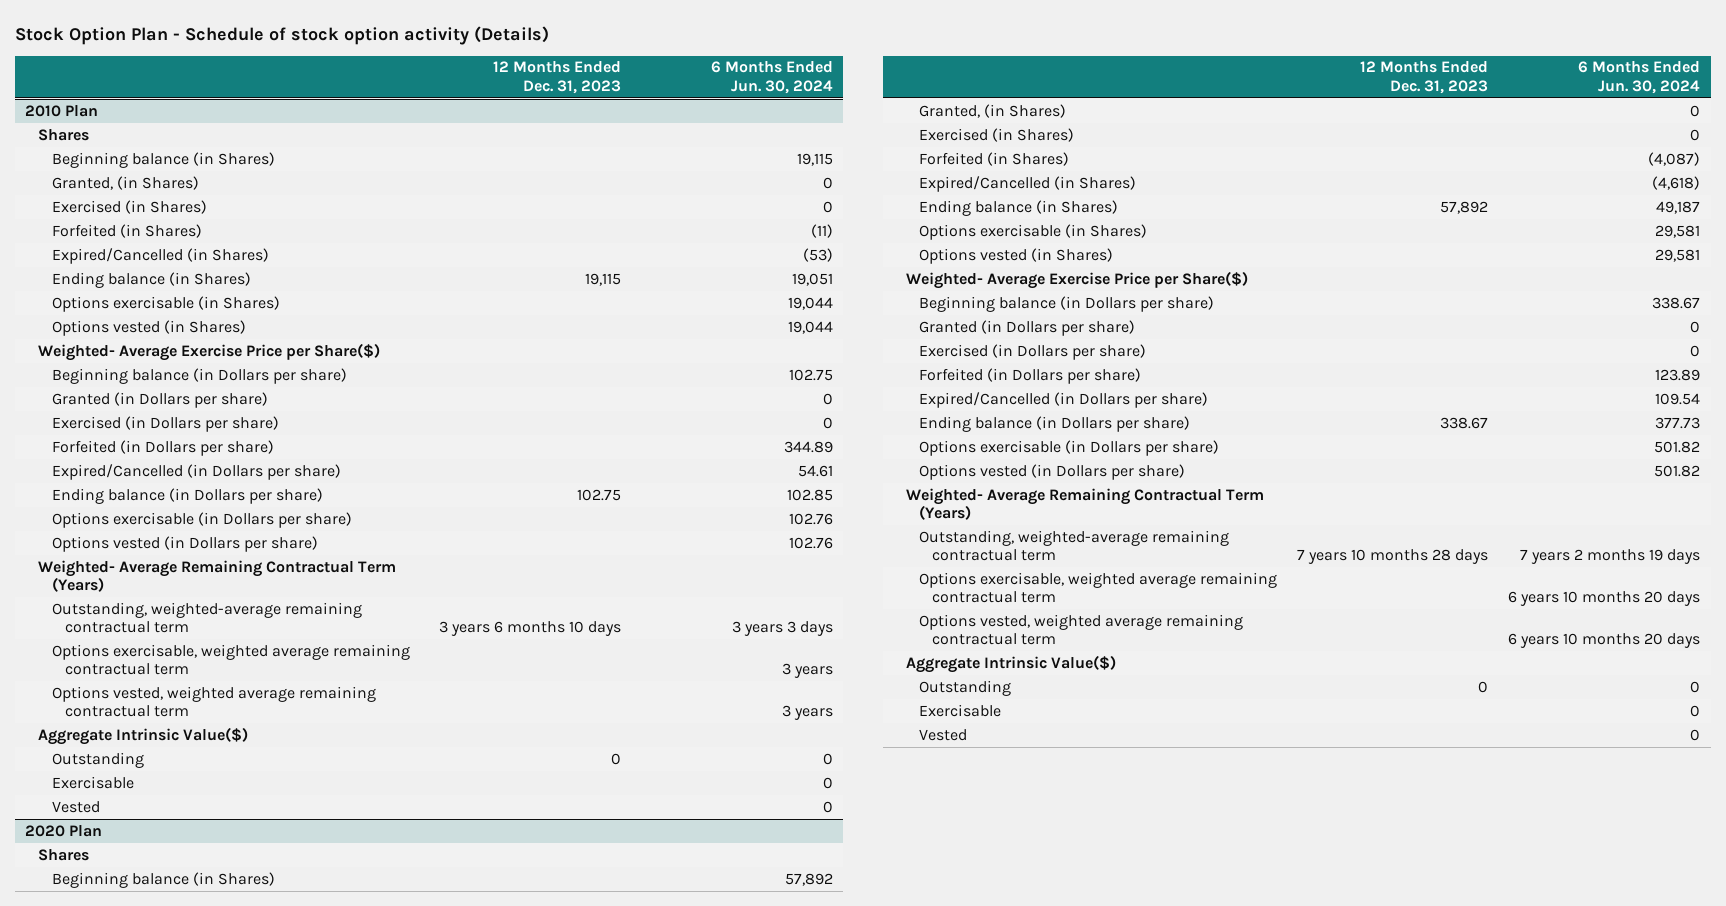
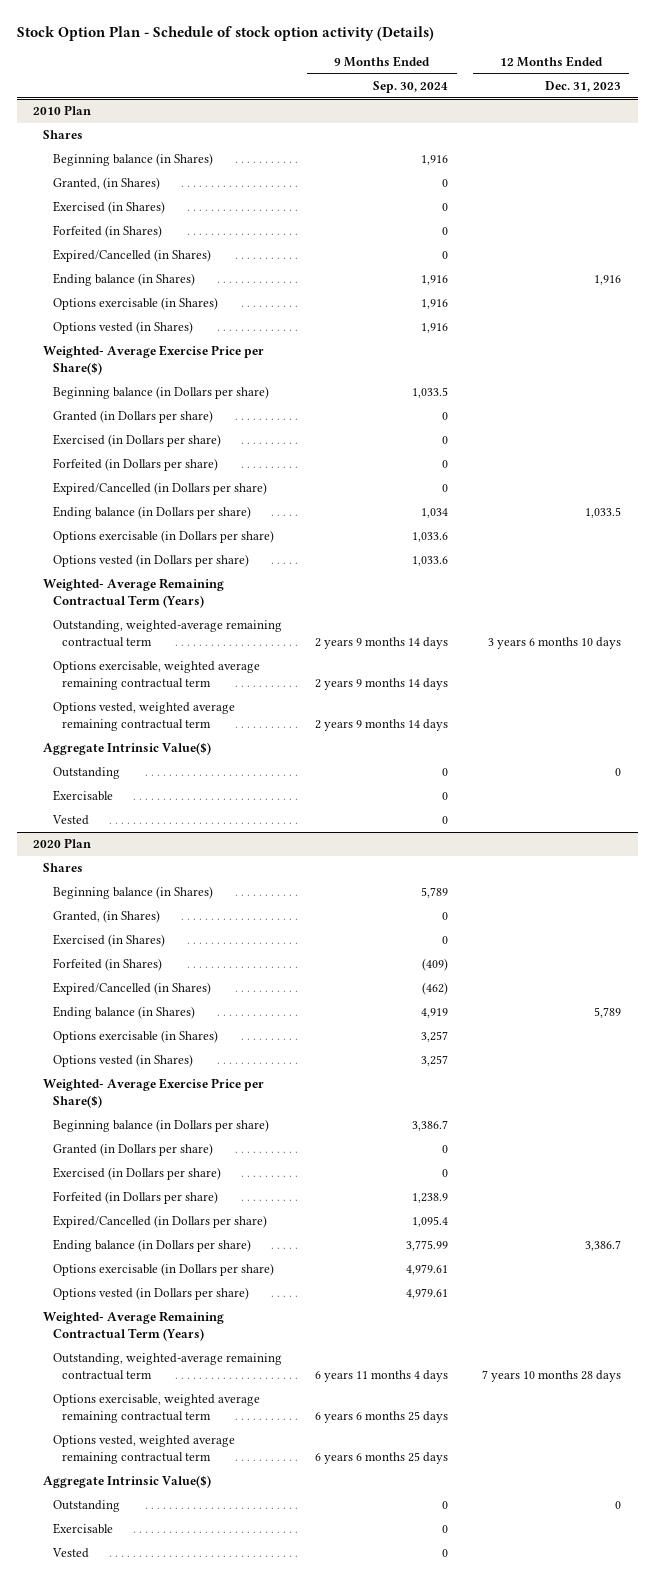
- | 12 Months Ended Dec. 31, 2023 | 6 Months Ended Jun. 30, 2024
+ | 9 Months Ended Sep. 30, 2024 | 12 Months Ended Dec. 31, 2023
@ 2010 Plan
- Ending balance (in Shares) | 19,115 | 19,051
+ Ending balance (in Shares) | 1,916 | 1,916
- Ending balance (in Dollars per share) | 102.75 | 102.85
+ Ending balance (in Dollars per share) | 1,034 | 1,033.5
@ 2020 Plan
- Ending balance (in Shares) | 57,892 | 49,187
+ Ending balance (in Shares) | 4,919 | 5,789
- Ending balance (in Dollars per share) | 338.67 | 377.73
+ Ending balance (in Dollars per share) | 3,775.99 | 3,386.7

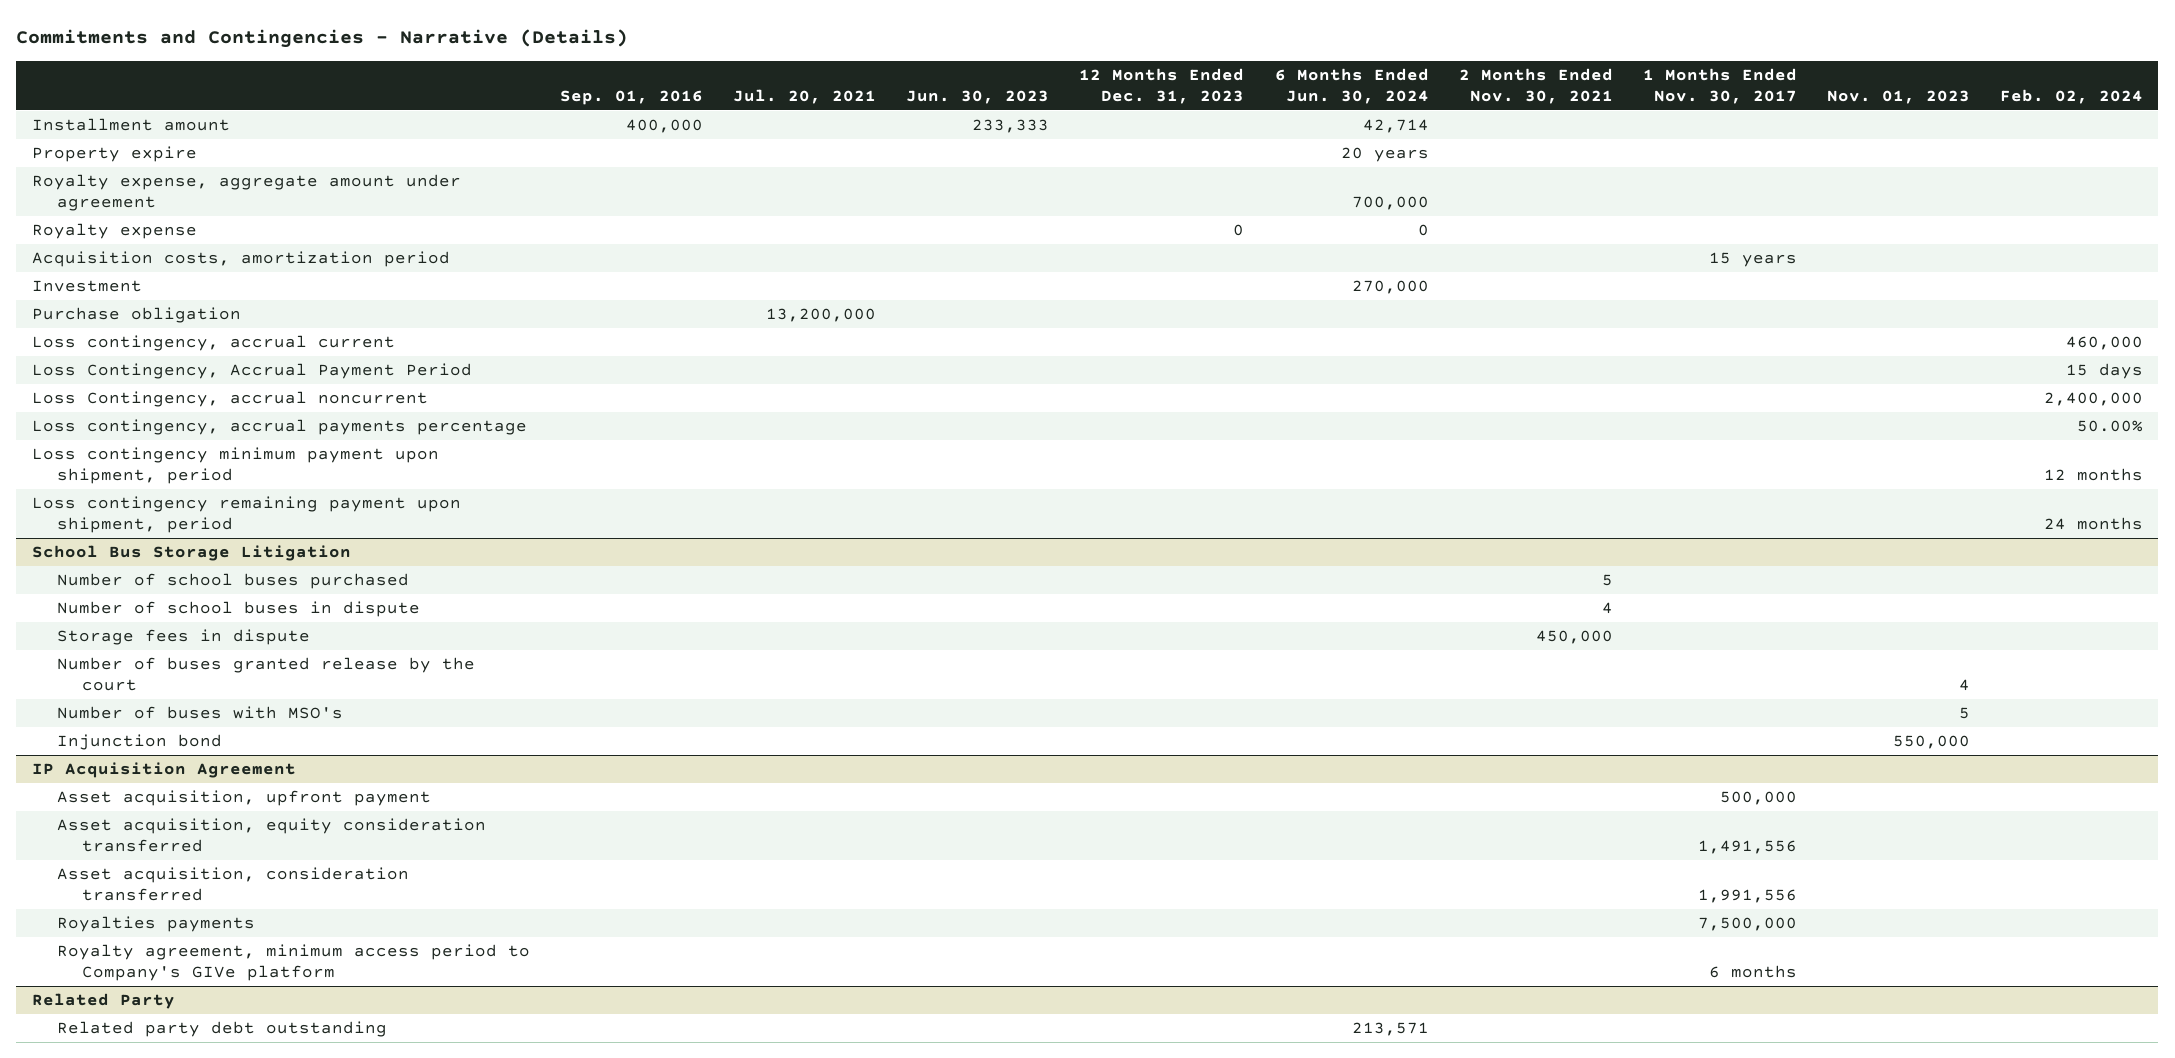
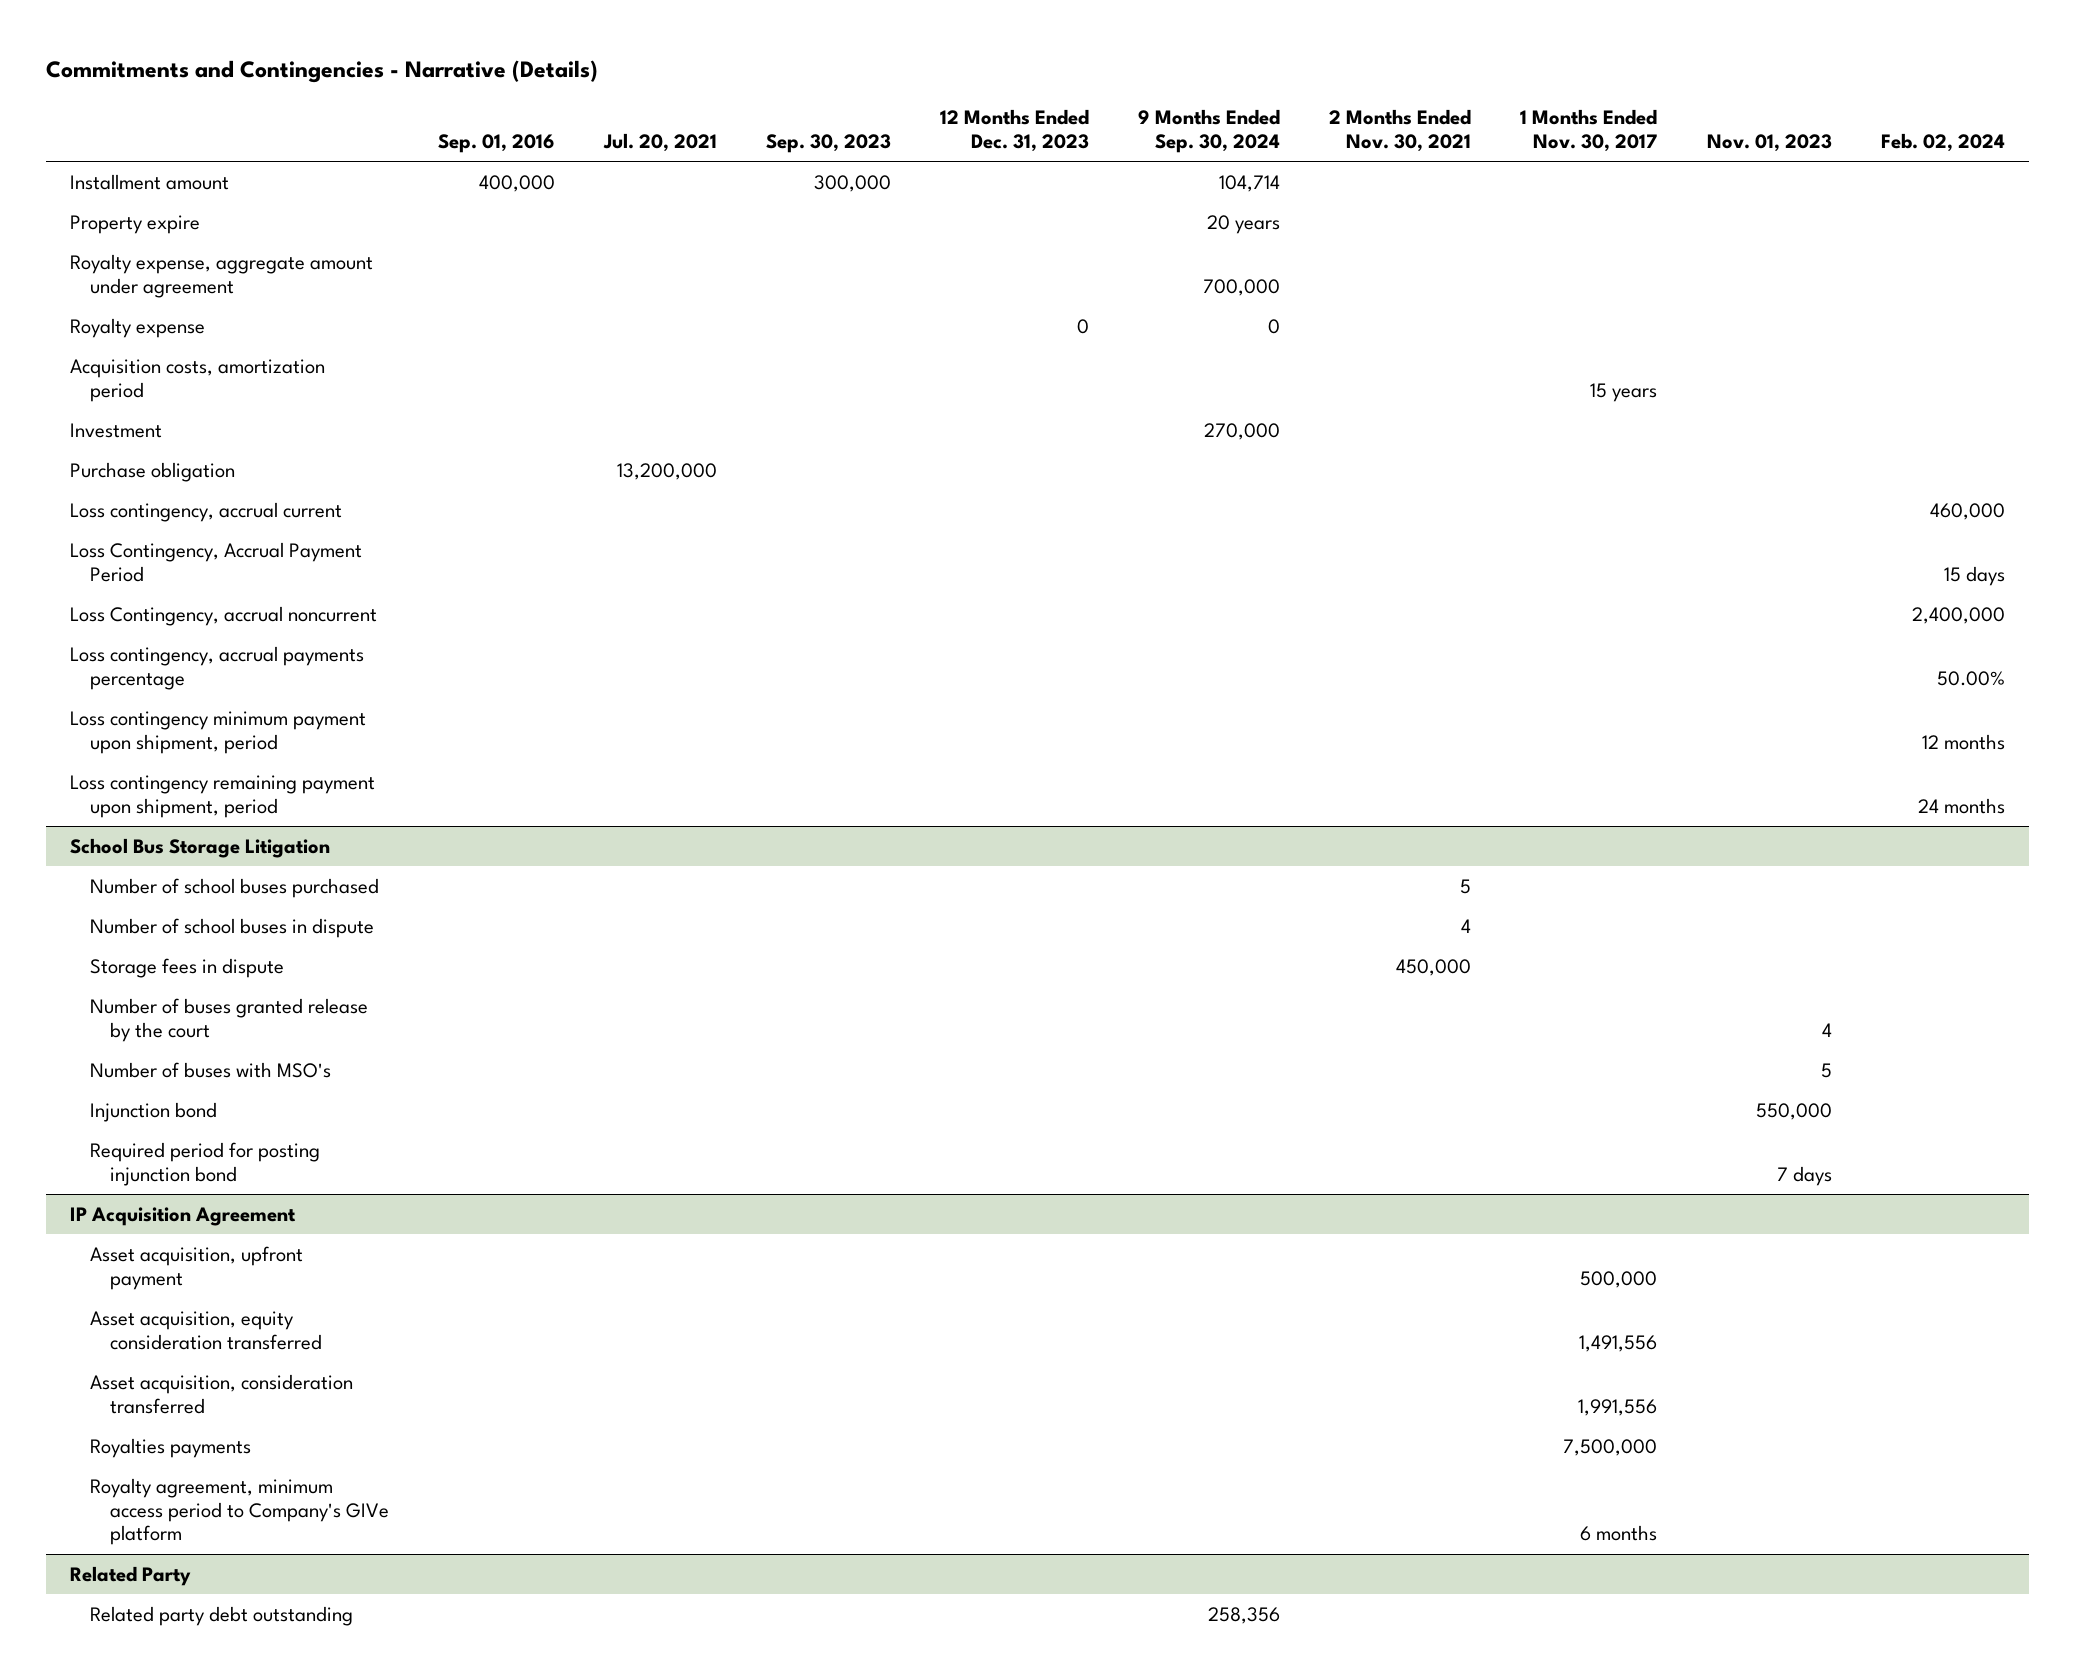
- | Sep. 01, 2016 | Jul. 20, 2021 | Jun. 30, 2023 | 12 Months Ended Dec. 31, 2023 | 6 Months Ended Jun. 30, 2024 | 2 Months Ended Nov. 30, 2021 | 1 Months Ended Nov. 30, 2017 | Nov. 01, 2023 | Feb. 02, 2024
+ | Sep. 01, 2016 | Jul. 20, 2021 | Sep. 30, 2023 | 12 Months Ended Dec. 31, 2023 | 9 Months Ended Sep. 30, 2024 | 2 Months Ended Nov. 30, 2021 | 1 Months Ended Nov. 30, 2017 | Nov. 01, 2023 | Feb. 02, 2024
@ School Bus Storage Litigation
+ Required period for posting injunction bond | | | | | | | | 7 days |

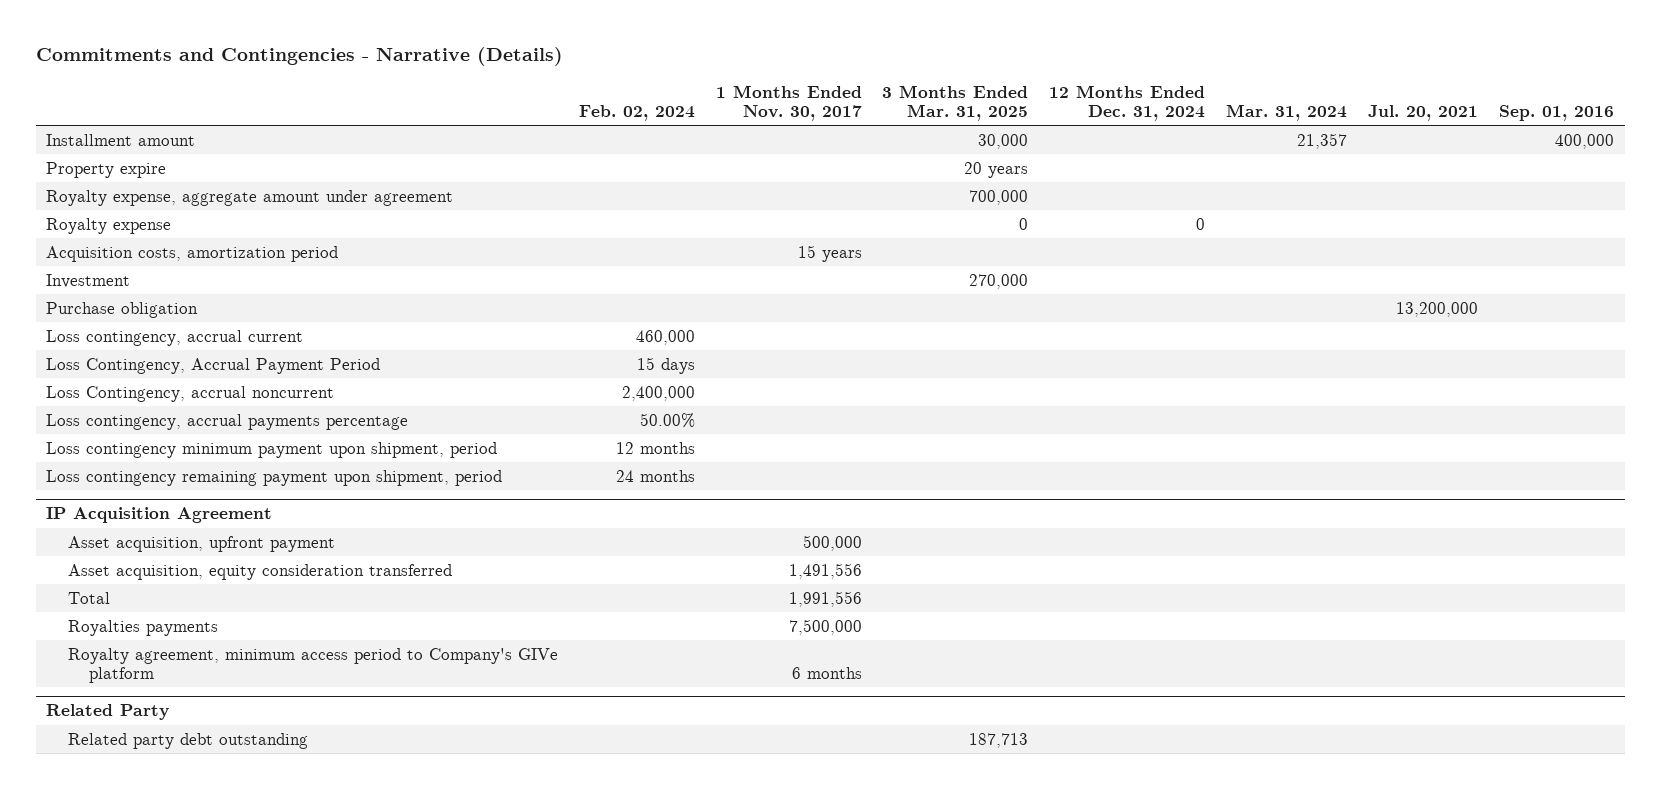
- | Sep. 01, 2016 | Jul. 20, 2021 | Sep. 30, 2023 | 12 Months Ended Dec. 31, 2023 | 9 Months Ended Sep. 30, 2024 | 2 Months Ended Nov. 30, 2021 | 1 Months Ended Nov. 30, 2017 | Nov. 01, 2023 | Feb. 02, 2024
+ | Feb. 02, 2024 | 1 Months Ended Nov. 30, 2017 | 3 Months Ended Mar. 31, 2025 | 12 Months Ended Dec. 31, 2024 | Mar. 31, 2024 | Jul. 20, 2021 | Sep. 01, 2016
- School Bus Storage Litigation
- Number of school buses purchased | | | | | | 5 | | |
- Number of school buses in dispute | | | | | | 4 | | |
- Storage fees in dispute | | | | | | 450,000 | | |
- Number of buses granted release by the court | | | | | | | | 4 |
- Number of buses with MSO's | | | | | | | | 5 |
- Injunction bond | | | | | | | | 550,000 |
- Required period for posting injunction bond | | | | | | | | 7 days |
@ IP Acquisition Agreement
- Asset acquisition, consideration transferred | | | | | | | 1,991,556 | |
+ Total | | 1,991,556 | | | | |

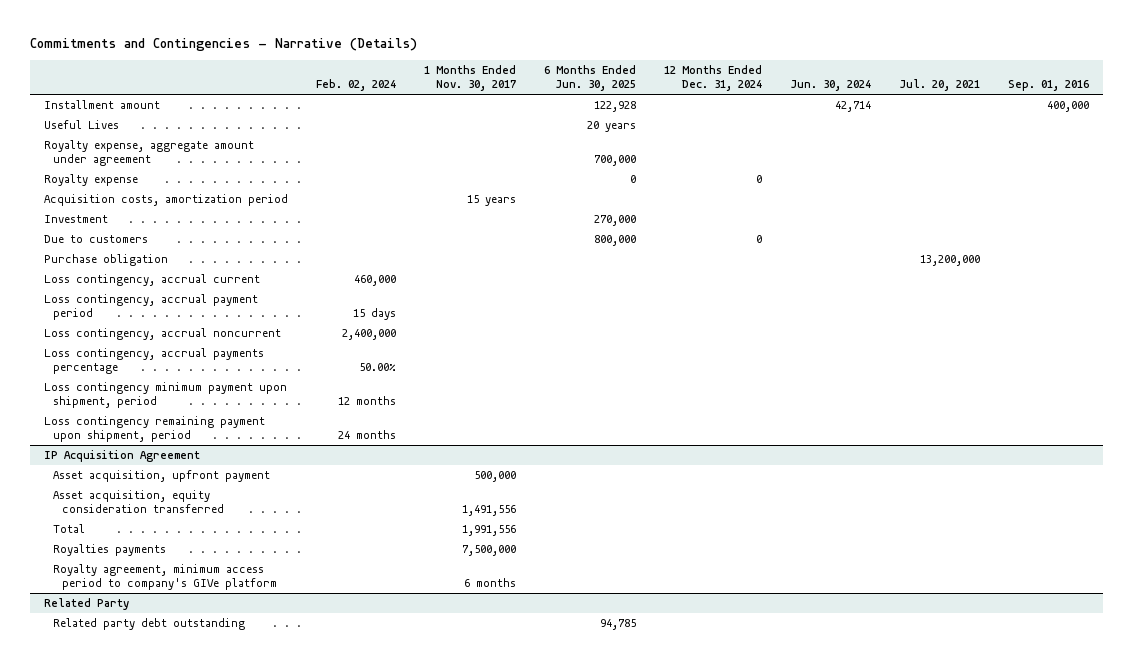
- | Feb. 02, 2024 | 1 Months Ended Nov. 30, 2017 | 3 Months Ended Mar. 31, 2025 | 12 Months Ended Dec. 31, 2024 | Mar. 31, 2024 | Jul. 20, 2021 | Sep. 01, 2016
+ | Feb. 02, 2024 | 1 Months Ended Nov. 30, 2017 | 6 Months Ended Jun. 30, 2025 | 12 Months Ended Dec. 31, 2024 | Jun. 30, 2024 | Jul. 20, 2021 | Sep. 01, 2016
- Property expire | | | 20 years | | | |
+ Useful Lives | | | 20 years | | | |
+ Due to customers | | | 800,000 | 0 | | |
- Loss Contingency, Accrual Payment Period | 15 days | | | | | |
- Loss Contingency, accrual noncurrent | 2,400,000 | | | | | |
+ Loss contingency, accrual payment period | 15 days | | | | | |
+ Loss contingency, accrual noncurrent | 2,400,000 | | | | | |
@ IP Acquisition Agreement
- Royalty agreement, minimum access period to Company's GIVe platform | | 6 months | | | | |
+ Royalty agreement, minimum access period to company's GIVe platform | | 6 months | | | | |

